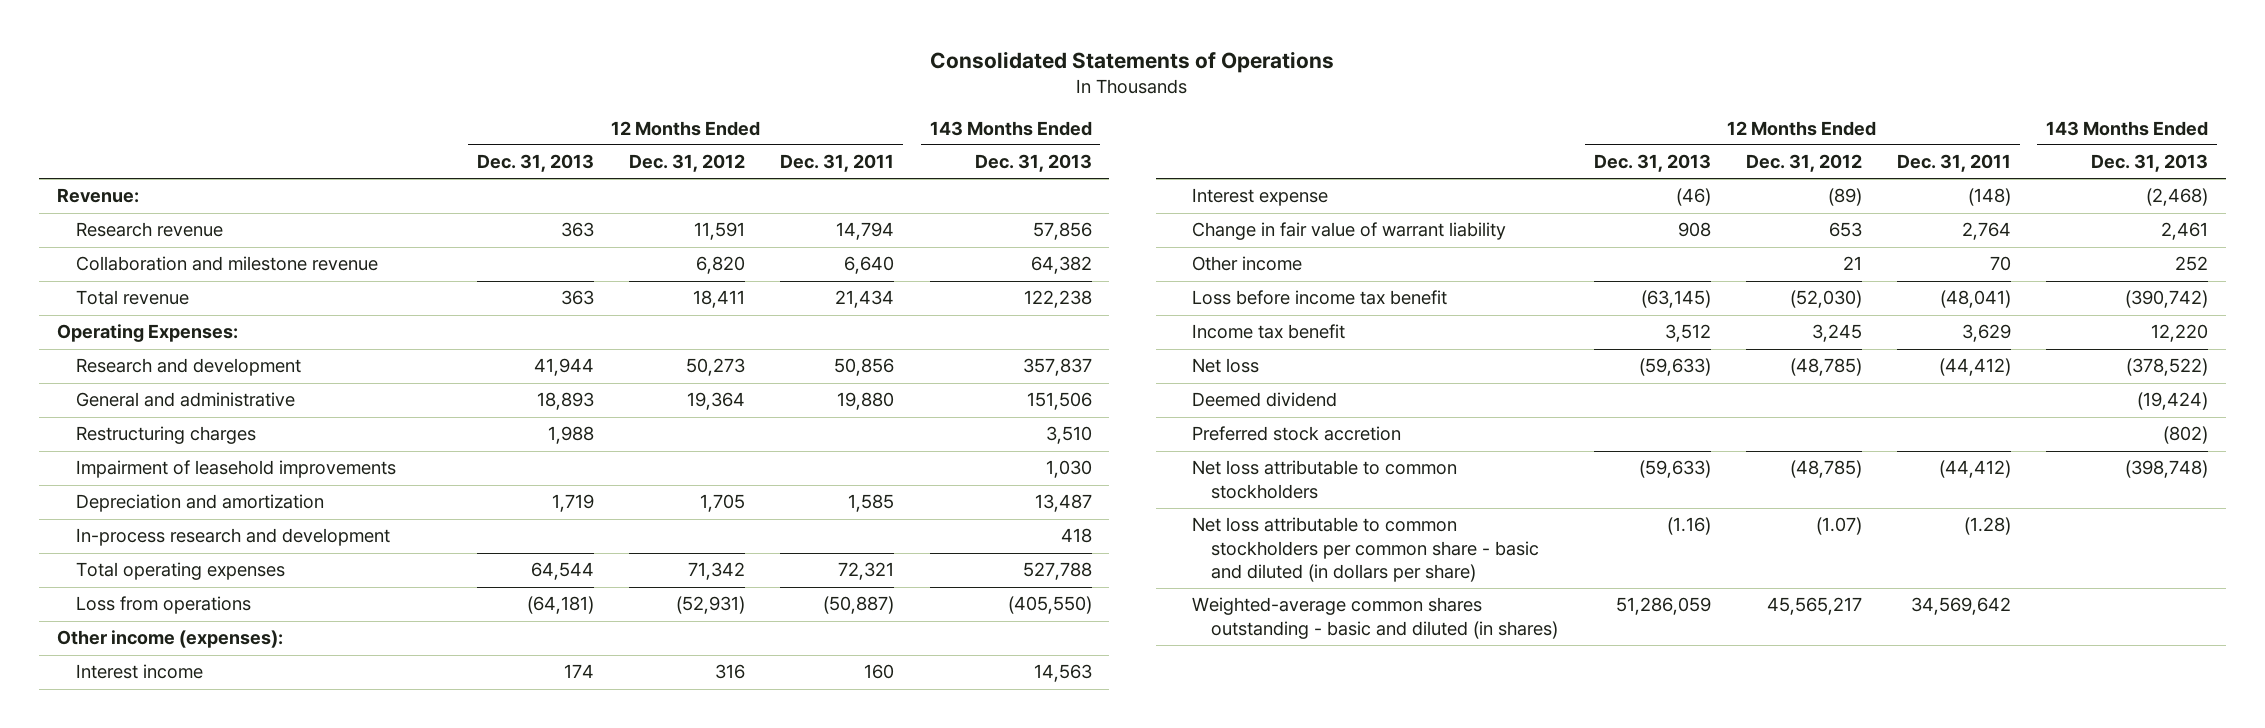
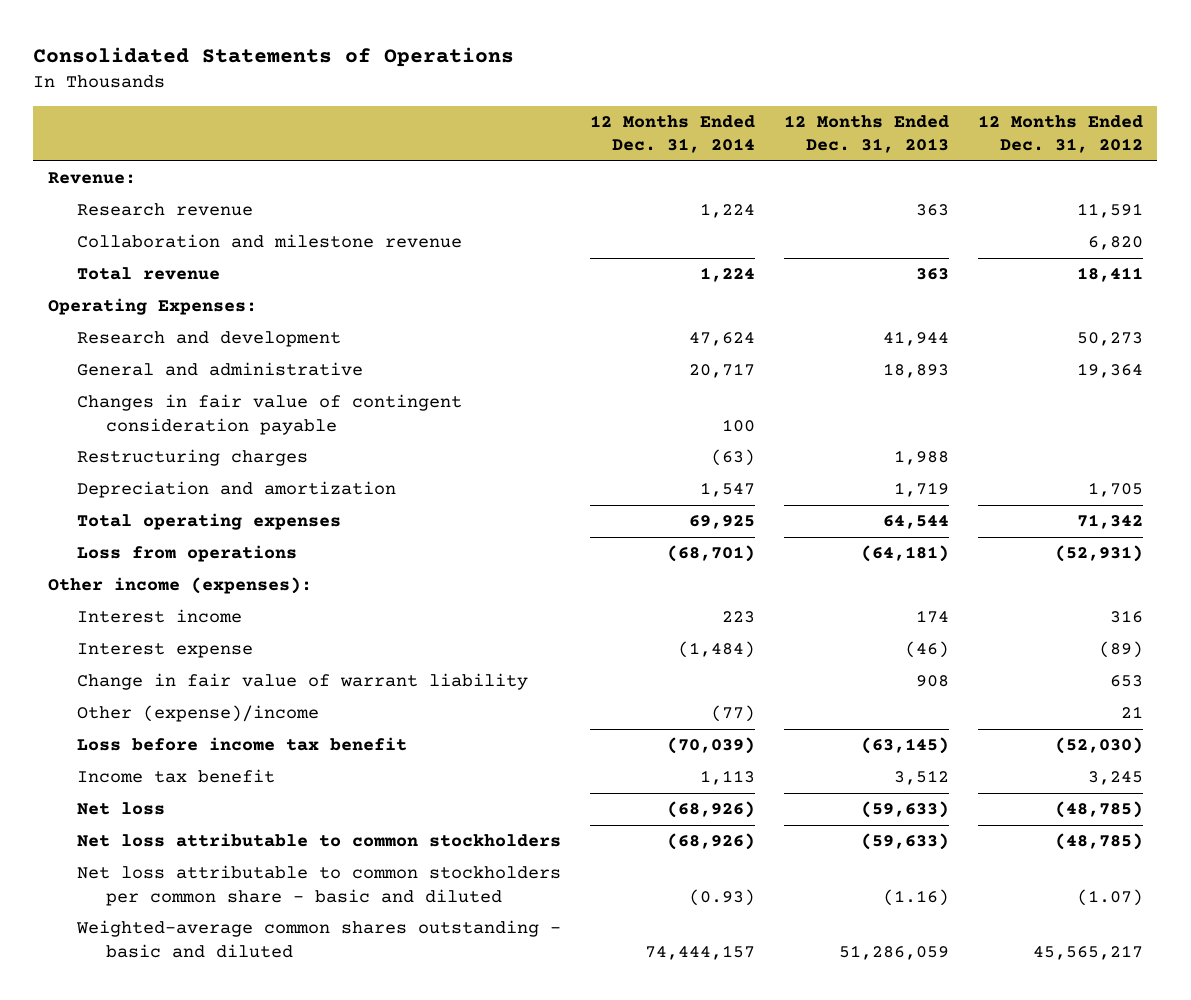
- | 12 Months Ended Dec. 31, 2013 | 12 Months Ended Dec. 31, 2012 | 12 Months Ended Dec. 31, 2011 | 143 Months Ended Dec. 31, 2013
+ | 12 Months Ended Dec. 31, 2014 | 12 Months Ended Dec. 31, 2013 | 12 Months Ended Dec. 31, 2012
+ Changes in fair value of contingent consideration payable | 100 | |
- Impairment of leasehold improvements | | | | 1,030
- In-process research and development | | | | 418
- Other income | | 21 | 70 | 252
+ Other (expense)/income | (77) | | 21
- Deemed dividend | | | | (19,424)
- Preferred stock accretion | | | | (802)
- Net loss attributable to common stockholders per common share - basic and diluted (in dollars per share) | (1.16) | (1.07) | (1.28) |
- Weighted-average common shares outstanding - basic and diluted (in shares) | 51,286,059 | 45,565,217 | 34,569,642 |
+ Net loss attributable to common stockholders per common share - basic and diluted | (0.93) | (1.16) | (1.07)
+ Weighted-average common shares outstanding - basic and diluted | 74,444,157 | 51,286,059 | 45,565,217

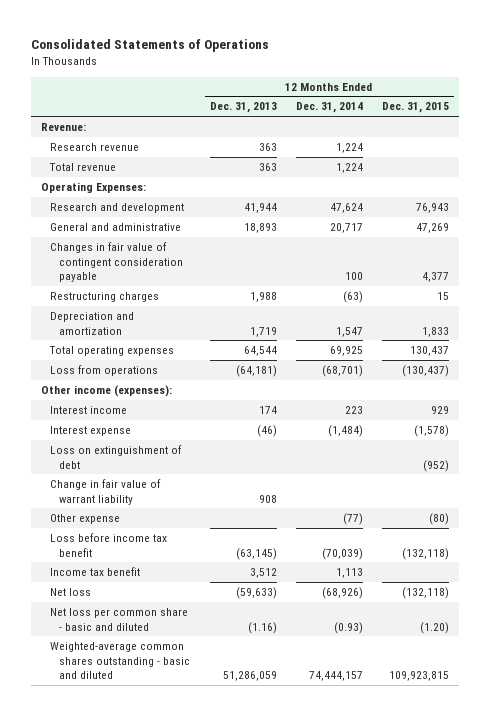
- | 12 Months Ended Dec. 31, 2014 | 12 Months Ended Dec. 31, 2013 | 12 Months Ended Dec. 31, 2012
+ | 12 Months Ended Dec. 31, 2013 | 12 Months Ended Dec. 31, 2014 | 12 Months Ended Dec. 31, 2015
- Collaboration and milestone revenue | | | 6,820
+ Loss on extinguishment of debt | | | (952)
- Other (expense)/income | (77) | | 21
+ Other expense | | (77) | (80)
- Net loss attributable to common stockholders | (68,926) | (59,633) | (48,785)
- Net loss attributable to common stockholders per common share - basic and diluted | (0.93) | (1.16) | (1.07)
+ Net loss per common share - basic and diluted | (1.16) | (0.93) | (1.20)

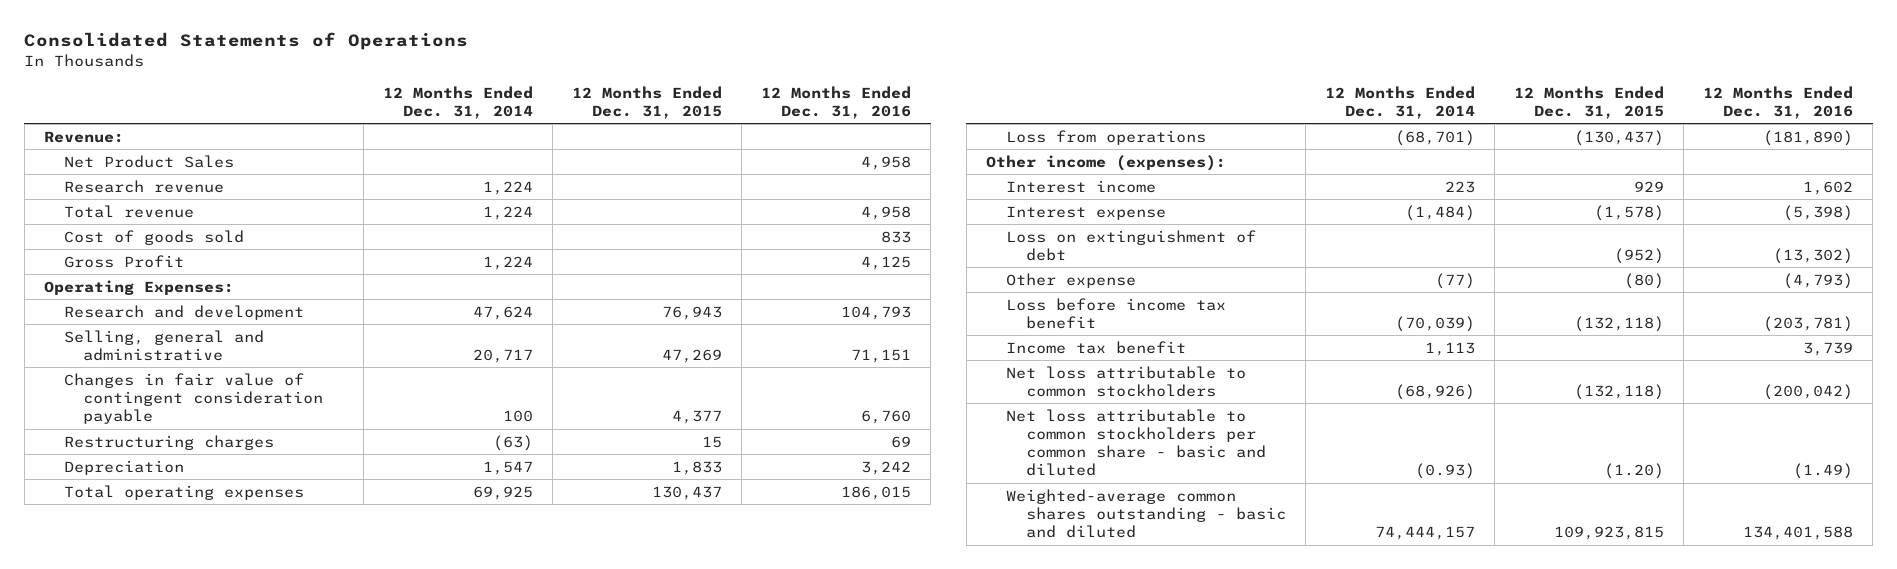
- | 12 Months Ended Dec. 31, 2013 | 12 Months Ended Dec. 31, 2014 | 12 Months Ended Dec. 31, 2015
+ | 12 Months Ended Dec. 31, 2014 | 12 Months Ended Dec. 31, 2015 | 12 Months Ended Dec. 31, 2016
+ Net Product Sales | | | 4,958
+ Cost of goods sold | | | 833
+ Gross Profit | 1,224 | | 4,125
- General and administrative | 18,893 | 20,717 | 47,269
+ Selling, general and administrative | 20,717 | 47,269 | 71,151
- Depreciation and amortization | 1,719 | 1,547 | 1,833
+ Depreciation | 1,547 | 1,833 | 3,242
- Change in fair value of warrant liability | 908 | |
- Net loss | (59,633) | (68,926) | (132,118)
- Net loss per common share - basic and diluted | (1.16) | (0.93) | (1.20)
+ Net loss attributable to common stockholders | (68,926) | (132,118) | (200,042)
+ Net loss attributable to common stockholders per common share - basic and diluted | (0.93) | (1.20) | (1.49)

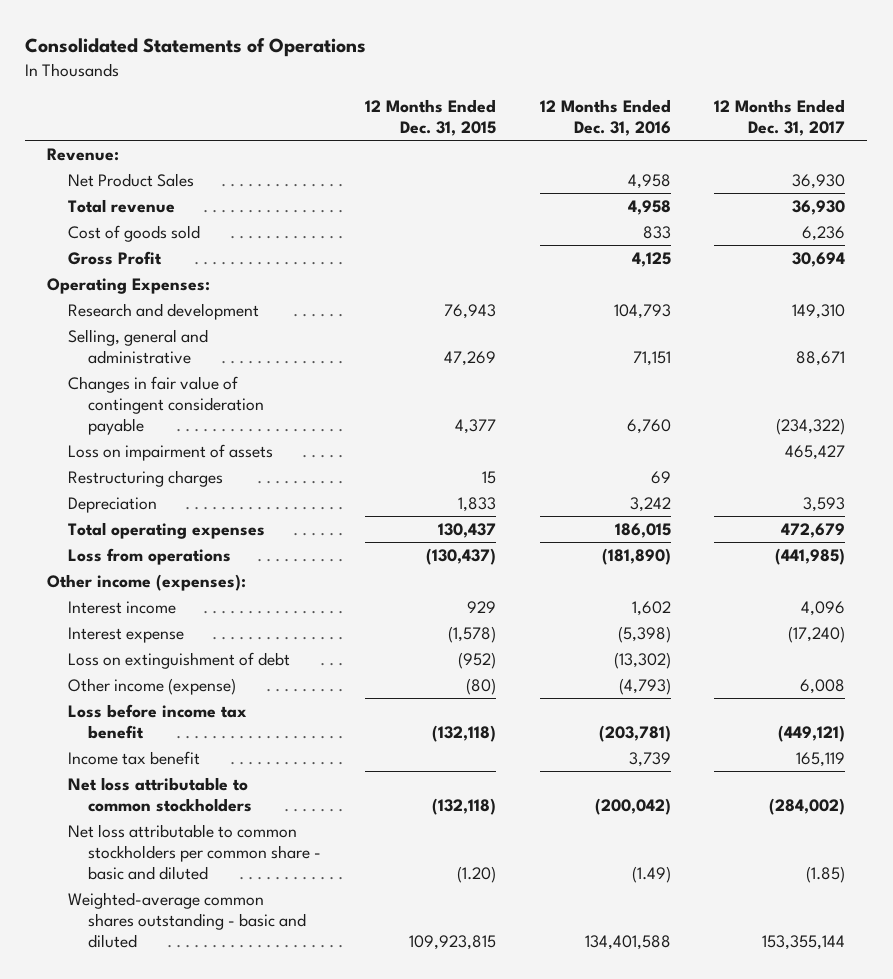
- | 12 Months Ended Dec. 31, 2014 | 12 Months Ended Dec. 31, 2015 | 12 Months Ended Dec. 31, 2016
+ | 12 Months Ended Dec. 31, 2015 | 12 Months Ended Dec. 31, 2016 | 12 Months Ended Dec. 31, 2017
- Research revenue | 1,224 | |
+ Loss on impairment of assets | | | 465,427
- Other expense | (77) | (80) | (4,793)
+ Other income (expense) | (80) | (4,793) | 6,008

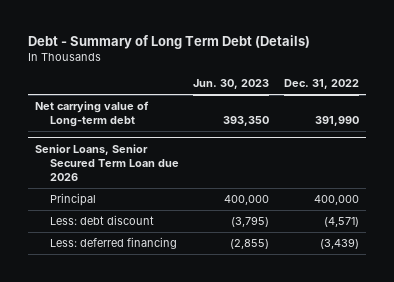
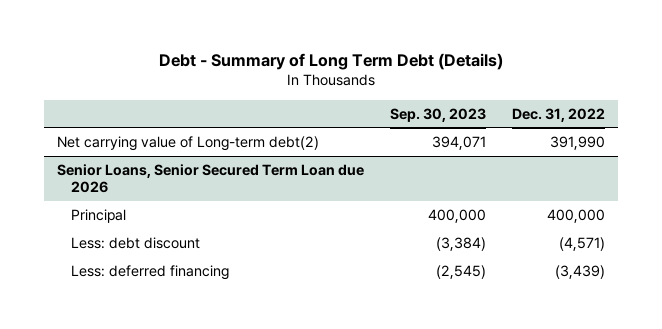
- | Jun. 30, 2023 | Dec. 31, 2022
+ | Sep. 30, 2023 | Dec. 31, 2022
- Net carrying value of Long-term debt | 393,350 | 391,990
+ Net carrying value of Long-term debt(2) | 394,071 | 391,990

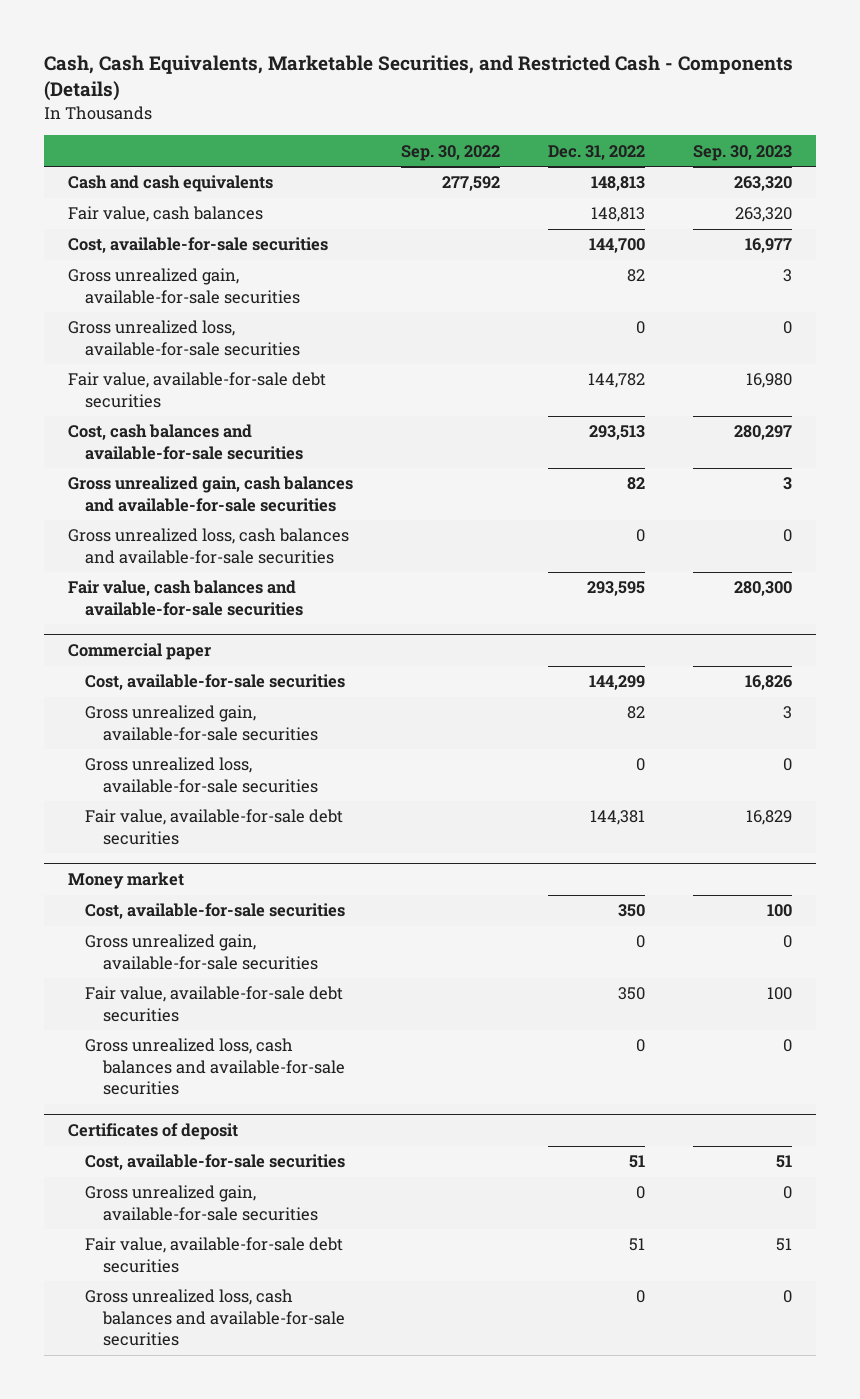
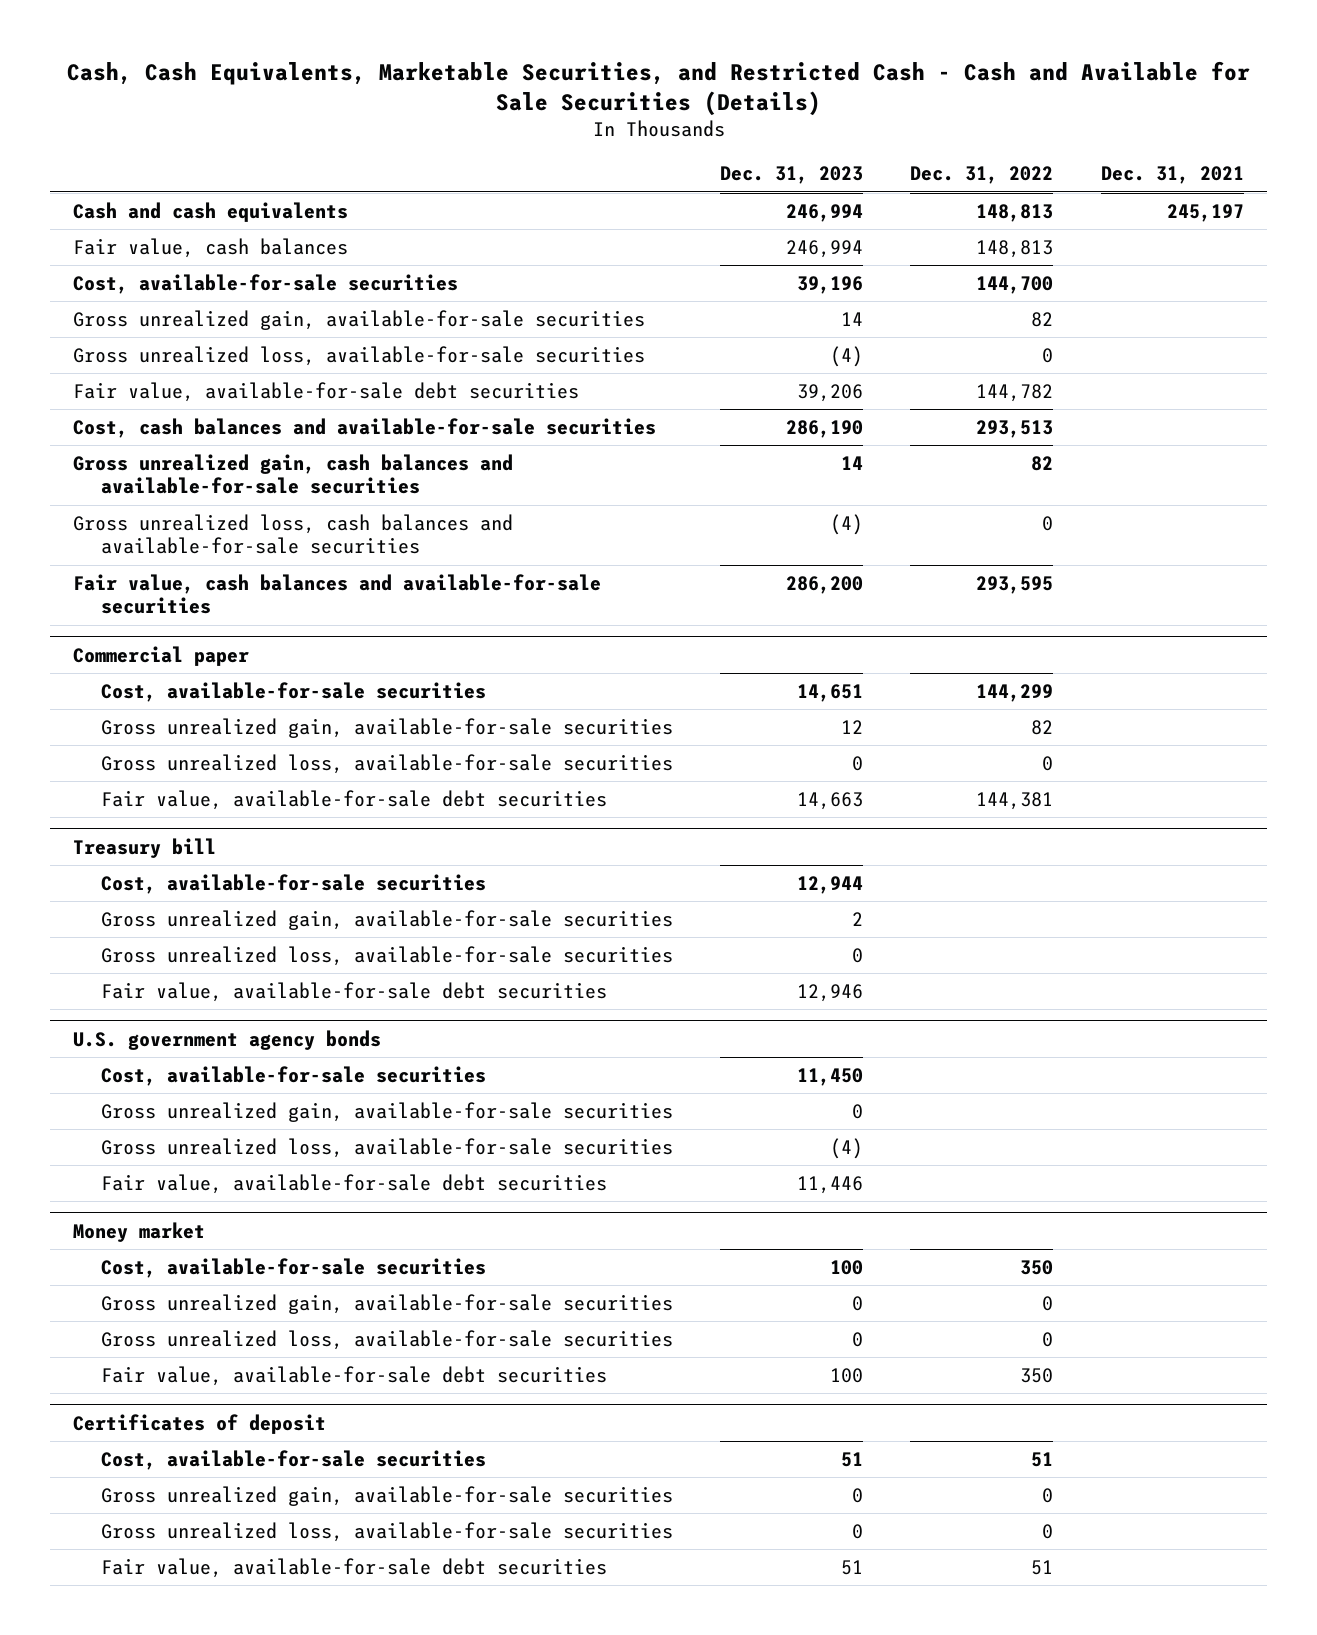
- Cash, Cash Equivalents, Marketable Securities, and Restricted Cash - Components (Details)
+ Cash, Cash Equivalents, Marketable Securities, and Restricted Cash - Cash and Available for Sale Securities (Details)
- | Sep. 30, 2022 | Dec. 31, 2022 | Sep. 30, 2023
+ | Dec. 31, 2023 | Dec. 31, 2022 | Dec. 31, 2021
+ Treasury bill
+ Cost, available-for-sale securities | 12,944 | |
+ Gross unrealized gain, available-for-sale securities | 2 | |
+ Gross unrealized loss, available-for-sale securities | 0 | |
+ Fair value, available-for-sale debt securities | 12,946 | |
+ U.S. government agency bonds
+ Cost, available-for-sale securities | 11,450 | |
+ Gross unrealized gain, available-for-sale securities | 0 | |
+ Gross unrealized loss, available-for-sale securities | (4) | |
+ Fair value, available-for-sale debt securities | 11,446 | |
@ Money market
+ Gross unrealized loss, available-for-sale securities | 0 | 0 |
- Gross unrealized loss, cash balances and available-for-sale securities | | 0 | 0
@ Certificates of deposit
+ Gross unrealized loss, available-for-sale securities | 0 | 0 |
- Gross unrealized loss, cash balances and available-for-sale securities | | 0 | 0

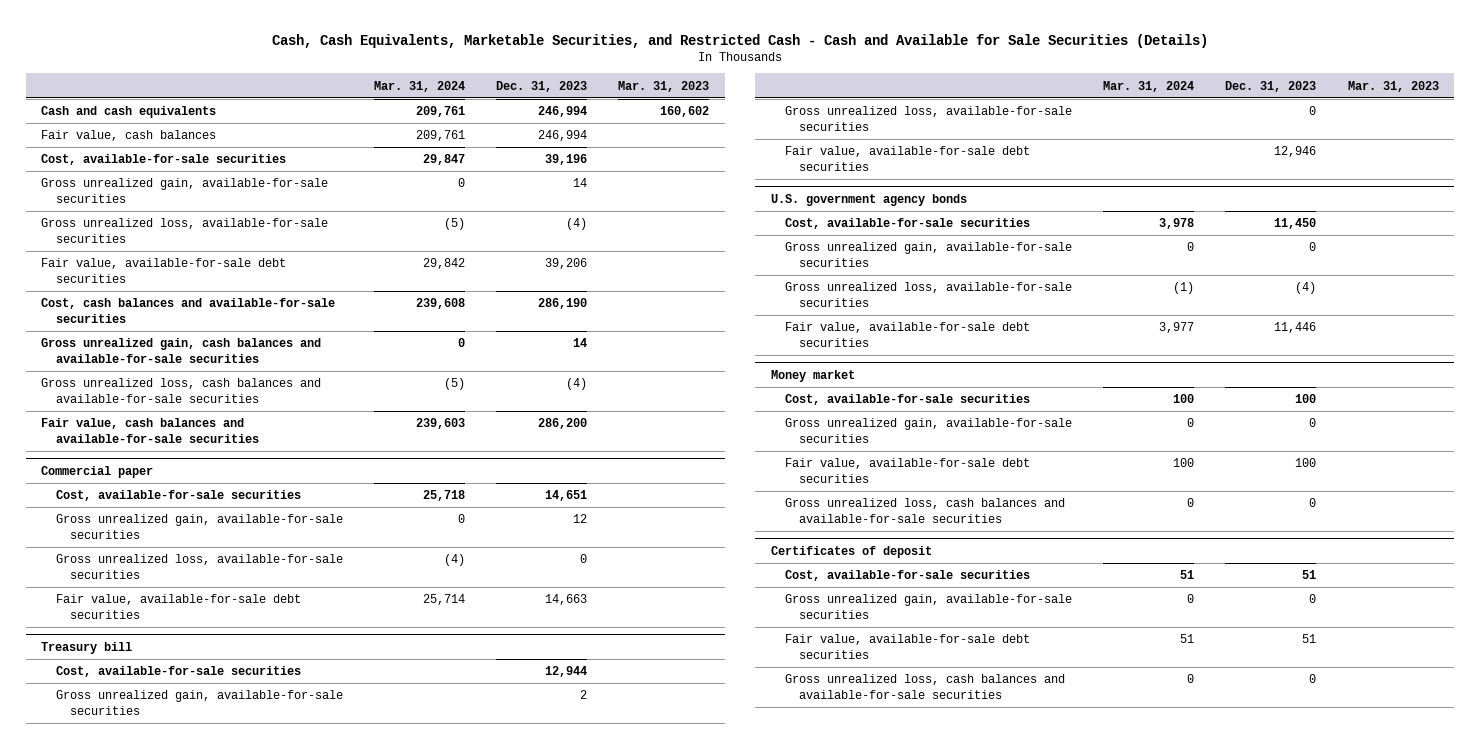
- | Dec. 31, 2023 | Dec. 31, 2022 | Dec. 31, 2021
+ | Mar. 31, 2024 | Dec. 31, 2023 | Mar. 31, 2023
@ Money market
- Gross unrealized loss, available-for-sale securities | 0 | 0 |
+ Gross unrealized loss, cash balances and available-for-sale securities | 0 | 0 |
@ Certificates of deposit
- Gross unrealized loss, available-for-sale securities | 0 | 0 |
+ Gross unrealized loss, cash balances and available-for-sale securities | 0 | 0 |

